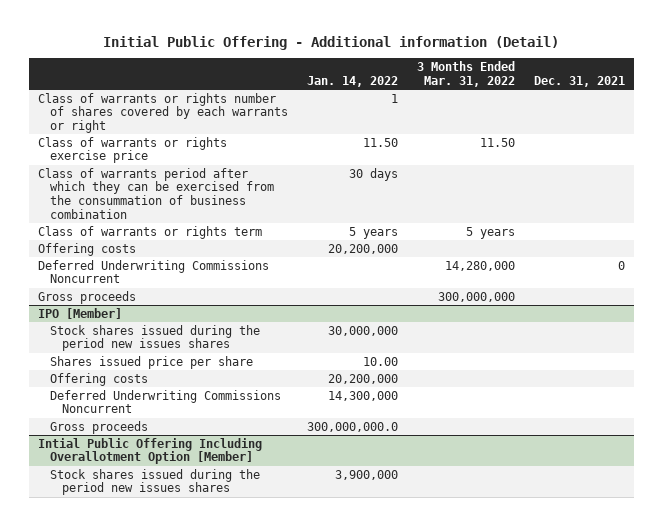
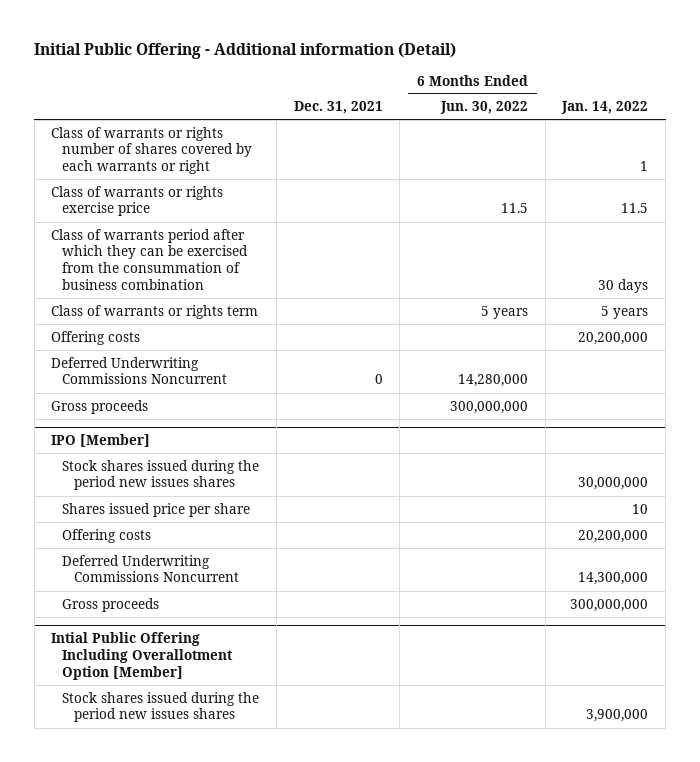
- | Jan. 14, 2022 | 3 Months Ended Mar. 31, 2022 | Dec. 31, 2021
+ | Dec. 31, 2021 | 6 Months Ended Jun. 30, 2022 | Jan. 14, 2022
- Class of warrants or rights exercise price | 11.50 | 11.50 |
+ Class of warrants or rights exercise price | | 11.5 | 11.5
@ IPO [Member]
- Shares issued price per share | 10.00 | |
+ Shares issued price per share | | | 10
- Gross proceeds | 300,000,000.0 | |
+ Gross proceeds | | | 300,000,000

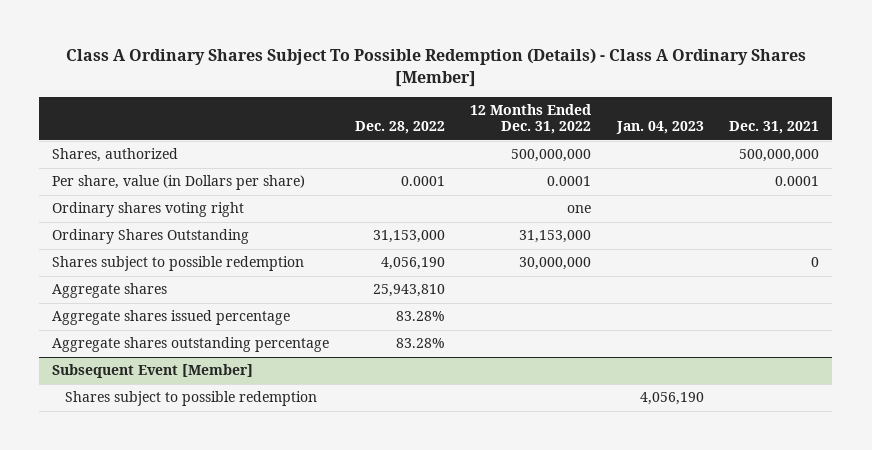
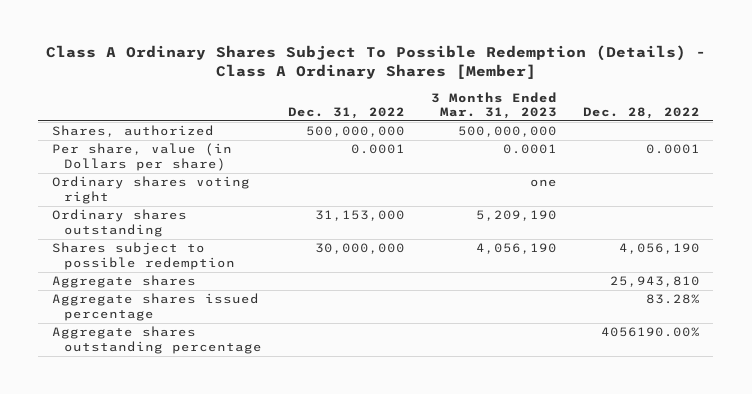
- | Dec. 28, 2022 | 12 Months Ended Dec. 31, 2022 | Jan. 04, 2023 | Dec. 31, 2021
+ | Dec. 31, 2022 | 3 Months Ended Mar. 31, 2023 | Dec. 28, 2022
- Ordinary Shares Outstanding | 31,153,000 | 31,153,000 | |
+ Ordinary shares outstanding | 31,153,000 | 5,209,190 |
- Aggregate shares outstanding percentage | 83.28% | | |
- Subsequent Event [Member]
- Shares subject to possible redemption | | | 4,056,190 |
+ Aggregate shares outstanding percentage | | | 4056190.00%

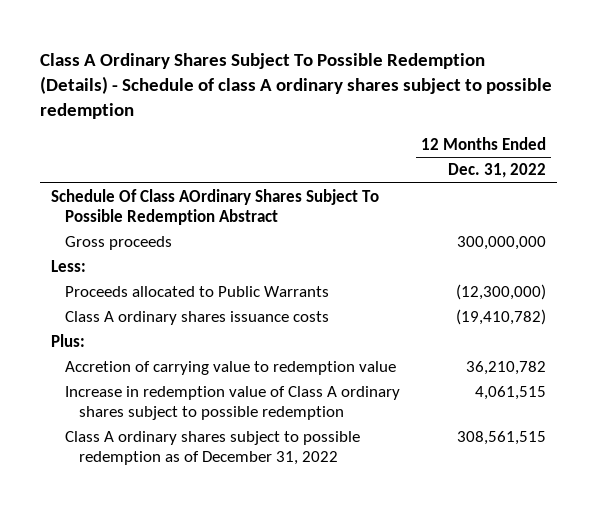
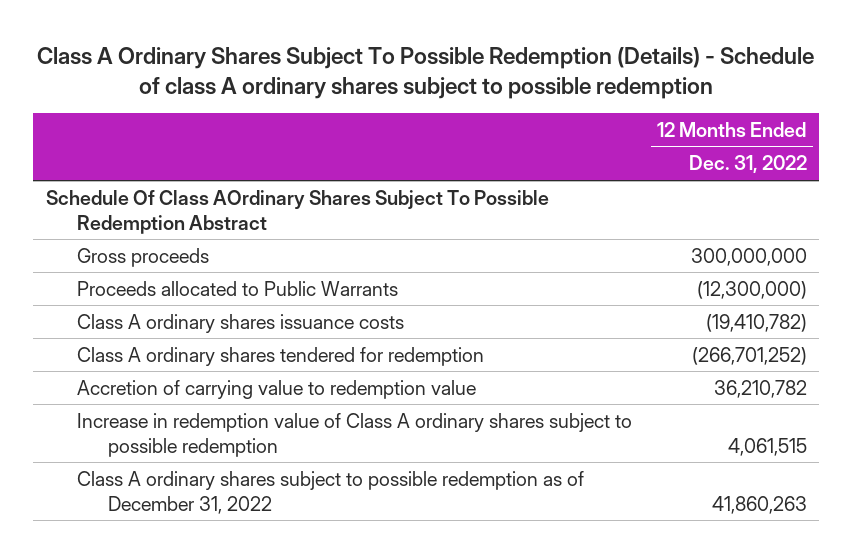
- Less:
- Plus:
+ Class A ordinary shares tendered for redemption | (266,701,252)
- Class A ordinary shares subject to possible redemption as of December 31, 2022 | 308,561,515
+ Class A ordinary shares subject to possible redemption as of December 31, 2022 | 41,860,263

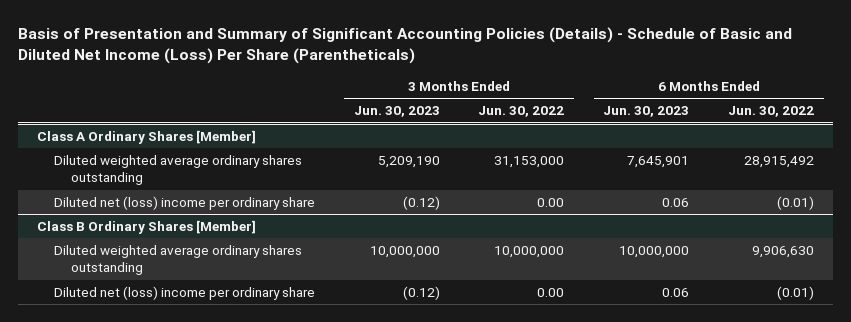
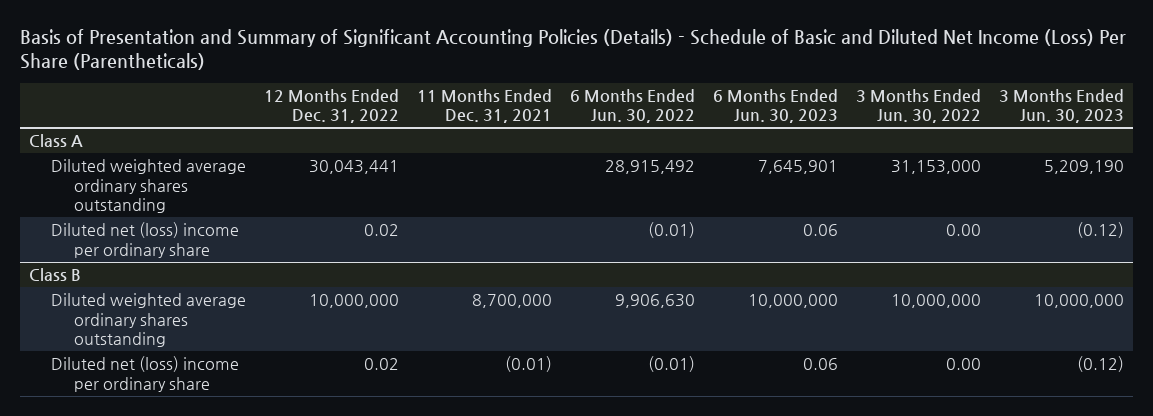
- | 3 Months Ended Jun. 30, 2023 | 3 Months Ended Jun. 30, 2022 | 6 Months Ended Jun. 30, 2023 | 6 Months Ended Jun. 30, 2022
+ | 12 Months Ended Dec. 31, 2022 | 11 Months Ended Dec. 31, 2021 | 6 Months Ended Jun. 30, 2022 | 6 Months Ended Jun. 30, 2023 | 3 Months Ended Jun. 30, 2022 | 3 Months Ended Jun. 30, 2023
- Class A Ordinary Shares [Member]
+ Class A
- Class B Ordinary Shares [Member]
+ Class B

